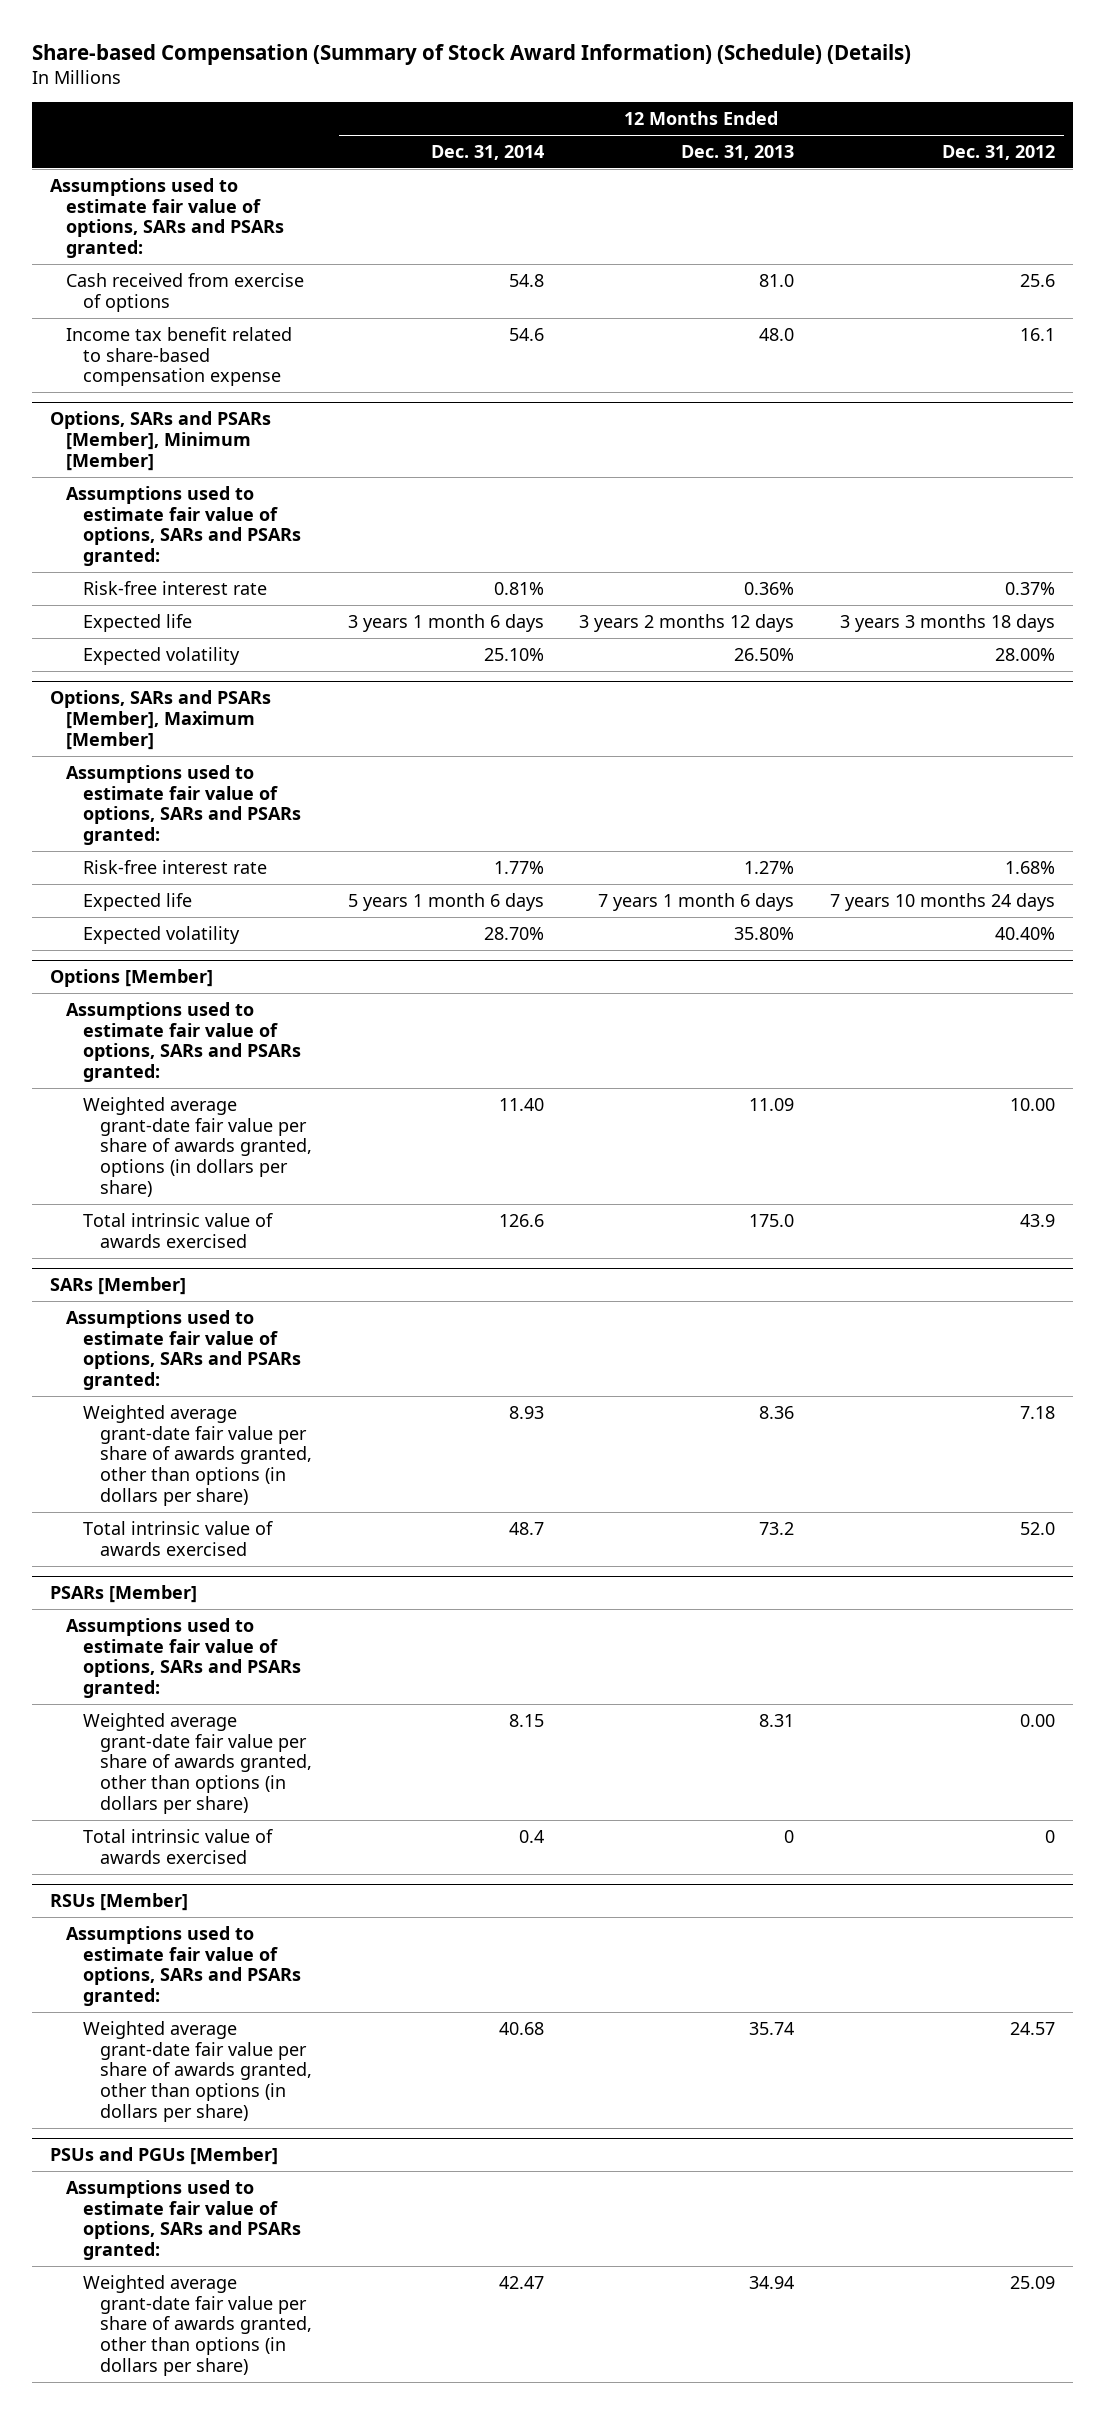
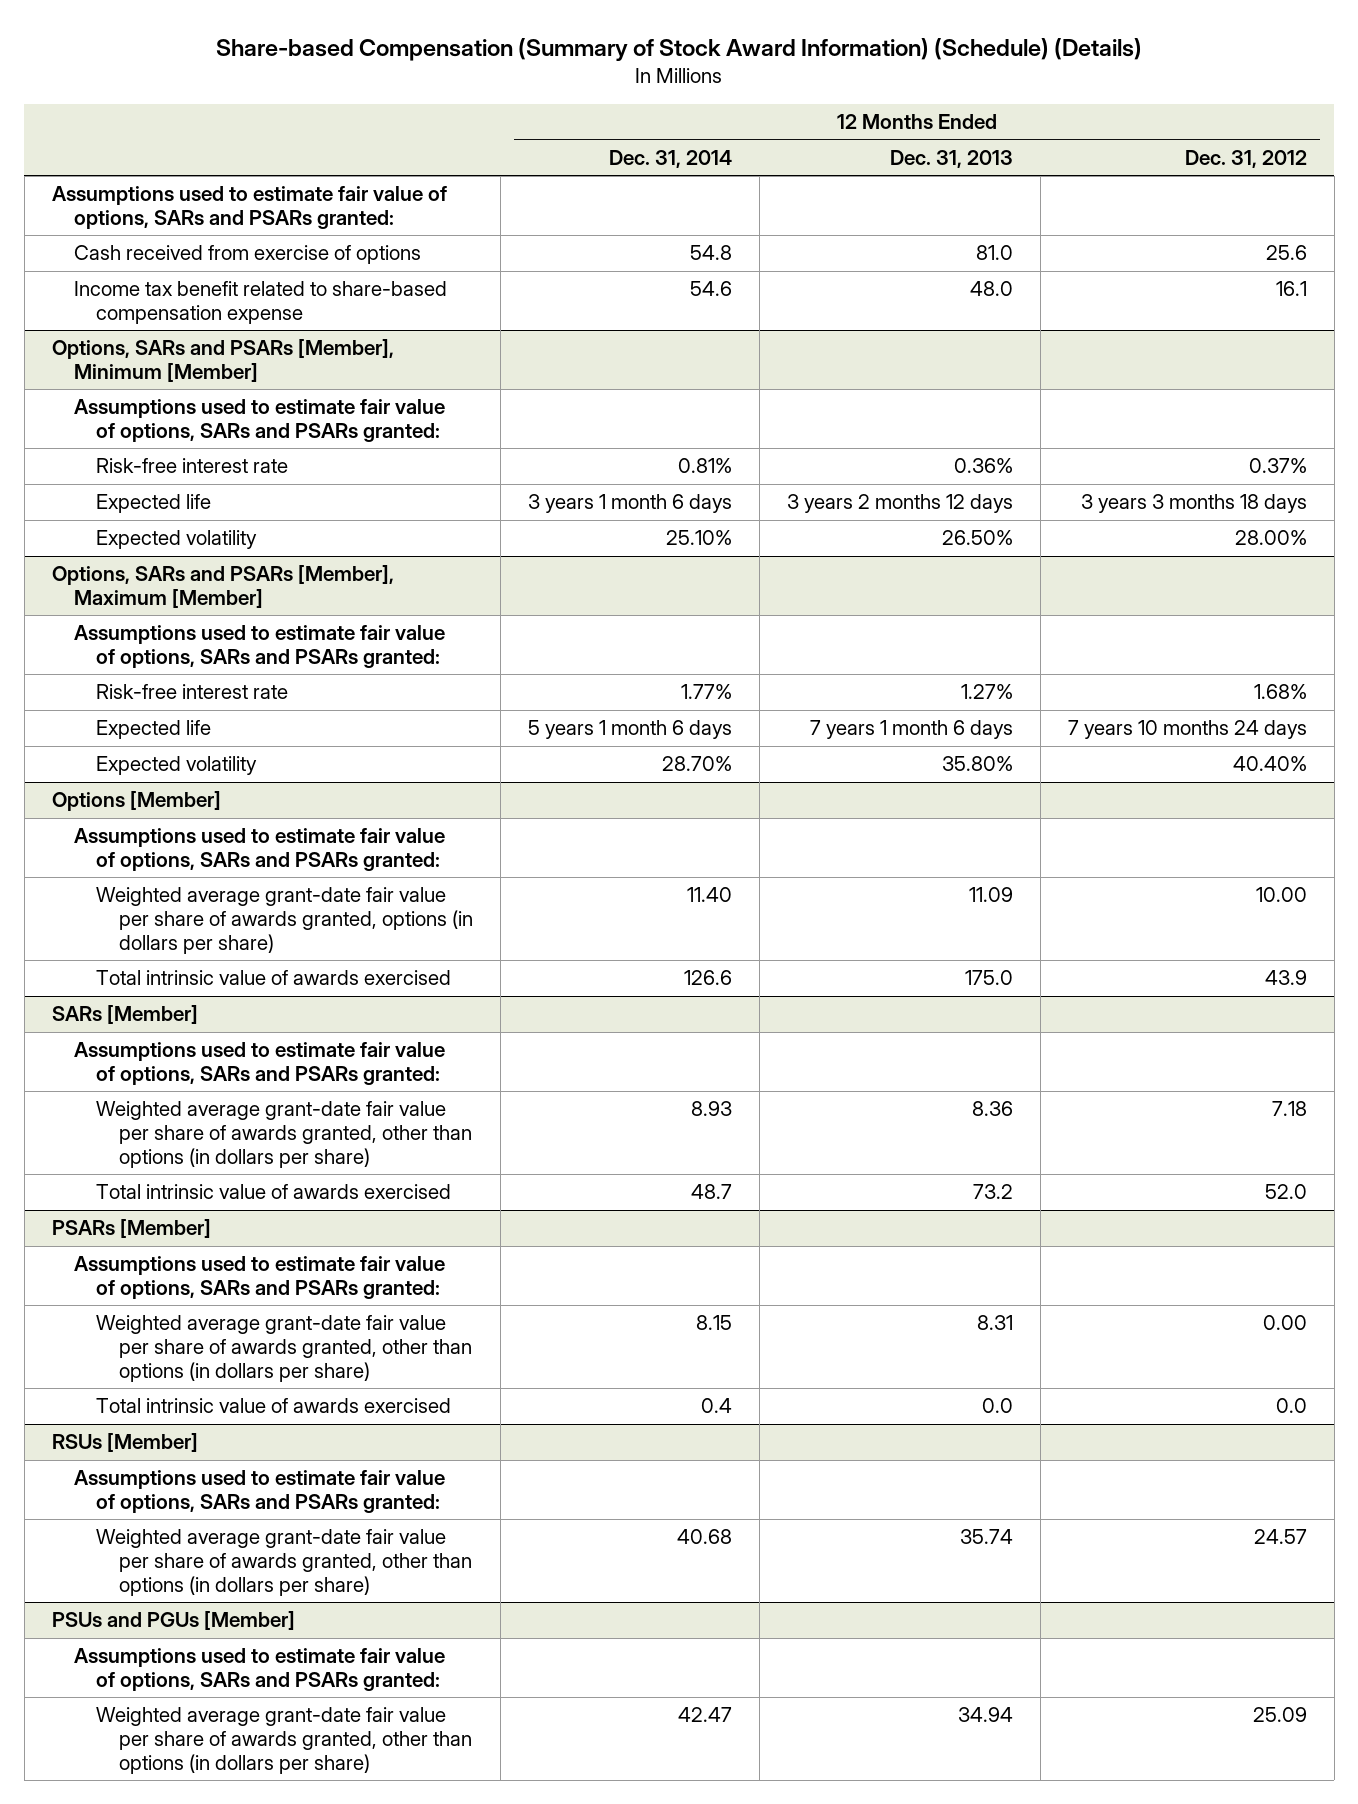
@ PSARs [Member]
- Total intrinsic value of awards exercised | 0.4 | 0 | 0
+ Total intrinsic value of awards exercised | 0.4 | 0.0 | 0.0

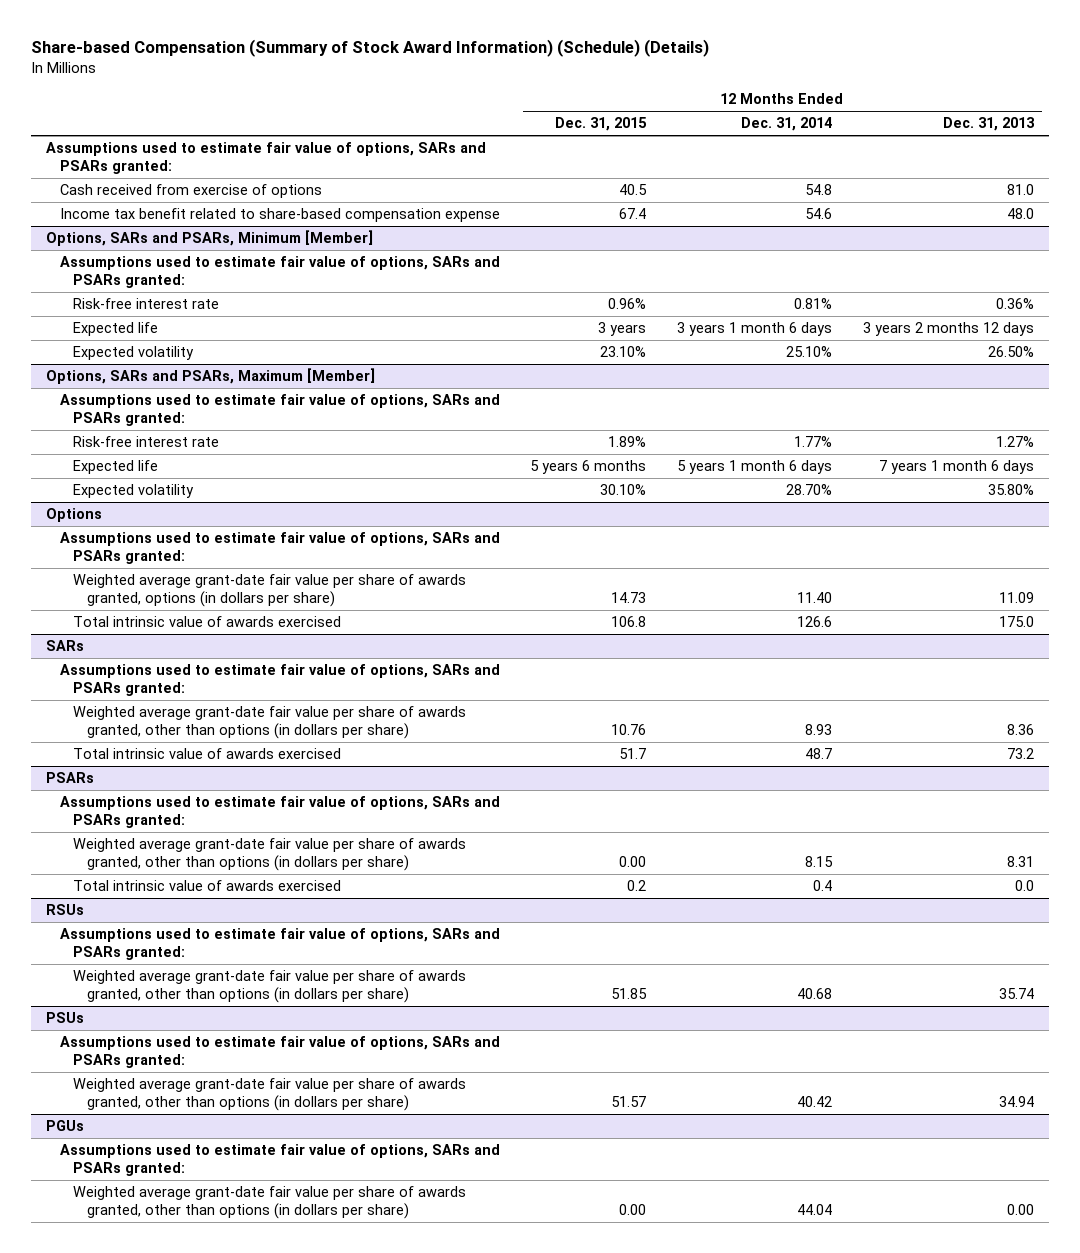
- | 12 Months Ended Dec. 31, 2014 | 12 Months Ended Dec. 31, 2013 | 12 Months Ended Dec. 31, 2012
+ | 12 Months Ended Dec. 31, 2015 | 12 Months Ended Dec. 31, 2014 | 12 Months Ended Dec. 31, 2013
- Options, SARs and PSARs [Member], Minimum [Member]
+ Options, SARs and PSARs, Minimum [Member]
- Options, SARs and PSARs [Member], Maximum [Member]
+ Options, SARs and PSARs, Maximum [Member]
- Options [Member]
+ Options
- SARs [Member]
+ SARs
- PSARs [Member]
+ PSARs
- RSUs [Member]
+ RSUs
- PSUs and PGUs [Member]
+ PSUs
- Weighted average grant-date fair value per share of awards granted, other than options (in dollars per share) | 42.47 | 34.94 | 25.09
+ Weighted average grant-date fair value per share of awards granted, other than options (in dollars per share) | 51.57 | 40.42 | 34.94
+ PGUs
+ Assumptions used to estimate fair value of options, SARs and PSARs granted:
+ Weighted average grant-date fair value per share of awards granted, other than options (in dollars per share) | 0.00 | 44.04 | 0.00

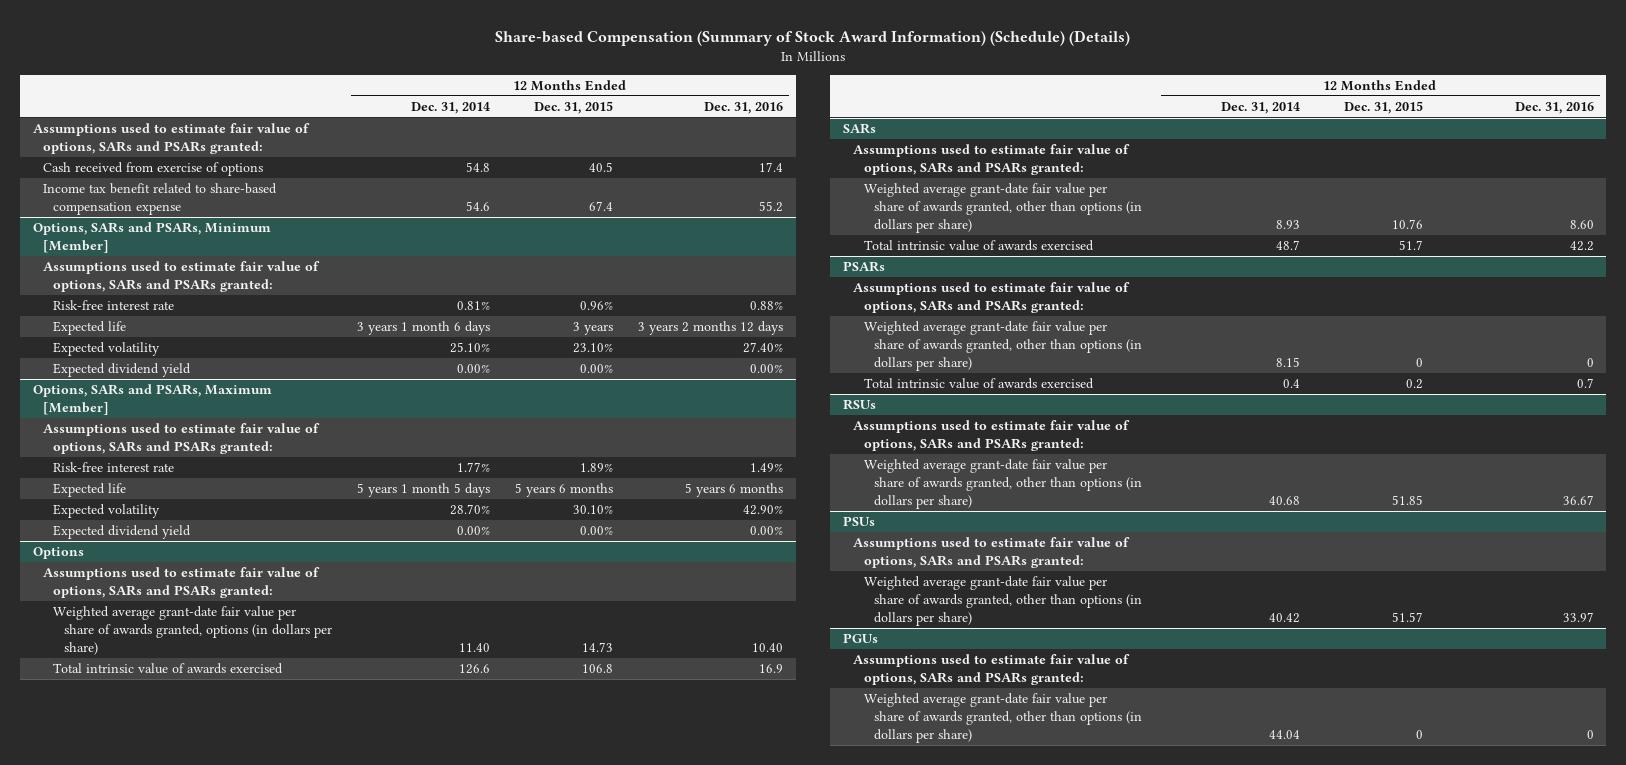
- | 12 Months Ended Dec. 31, 2015 | 12 Months Ended Dec. 31, 2014 | 12 Months Ended Dec. 31, 2013
+ | 12 Months Ended Dec. 31, 2014 | 12 Months Ended Dec. 31, 2015 | 12 Months Ended Dec. 31, 2016
@ Options, SARs and PSARs, Minimum [Member]
+ Expected dividend yield | 0.00% | 0.00% | 0.00%
@ Options, SARs and PSARs, Maximum [Member]
- Expected life | 5 years 6 months | 5 years 1 month 6 days | 7 years 1 month 6 days
+ Expected life | 5 years 1 month 5 days | 5 years 6 months | 5 years 6 months
+ Expected dividend yield | 0.00% | 0.00% | 0.00%
@ PSARs
- Weighted average grant-date fair value per share of awards granted, other than options (in dollars per share) | 0.00 | 8.15 | 8.31
+ Weighted average grant-date fair value per share of awards granted, other than options (in dollars per share) | 8.15 | 0 | 0
@ PGUs
- Weighted average grant-date fair value per share of awards granted, other than options (in dollars per share) | 0.00 | 44.04 | 0.00
+ Weighted average grant-date fair value per share of awards granted, other than options (in dollars per share) | 44.04 | 0 | 0

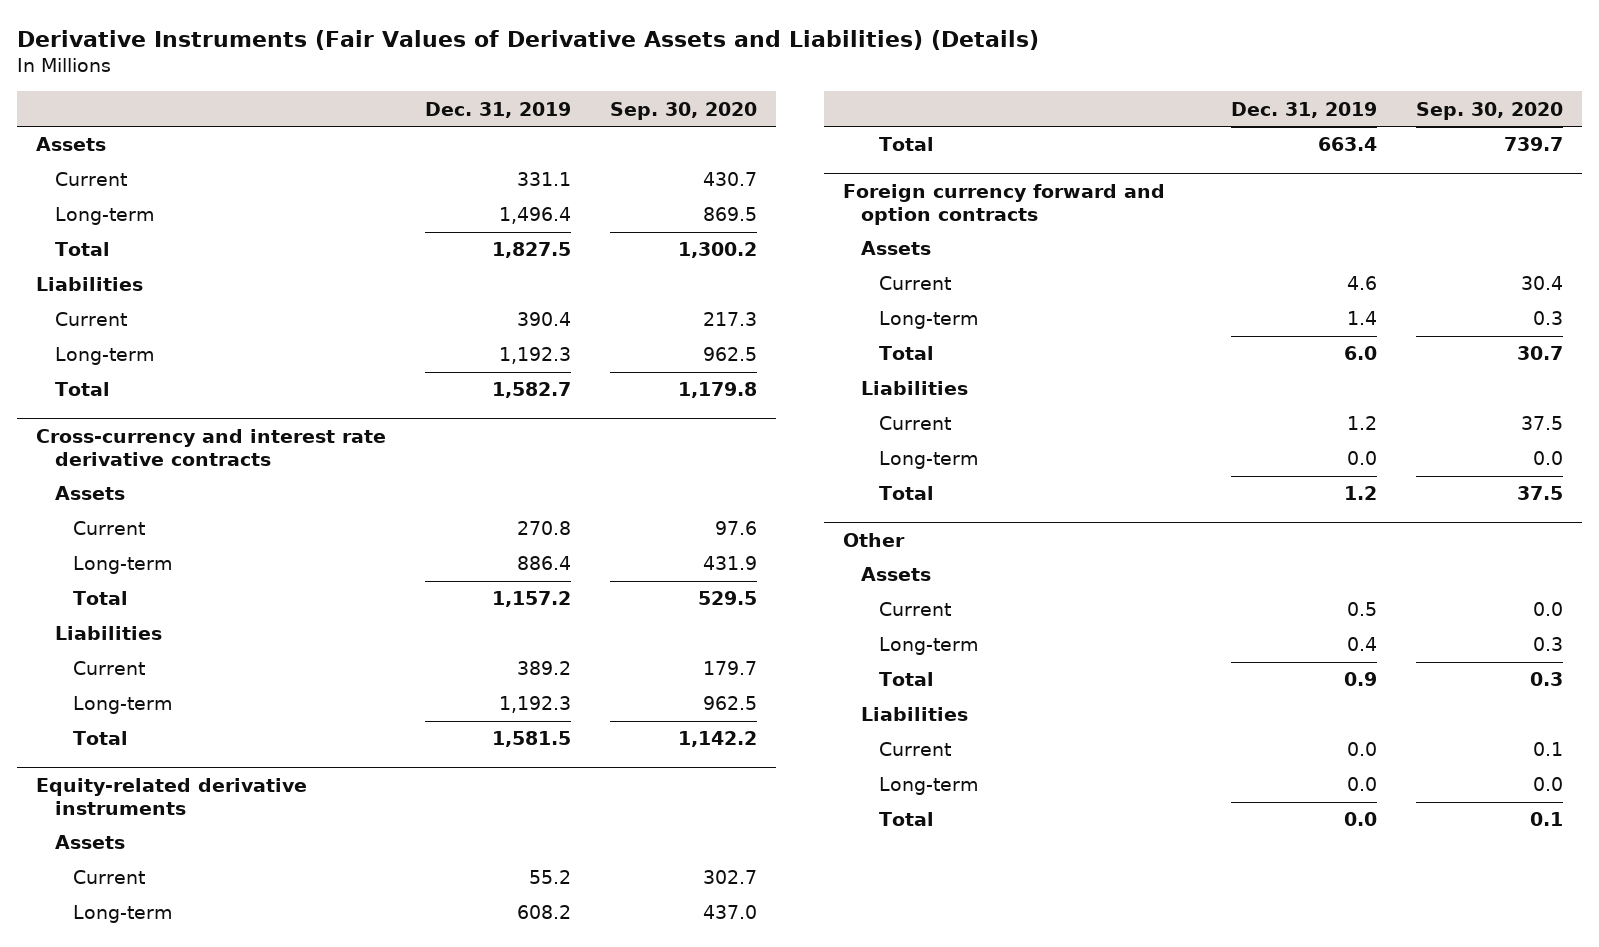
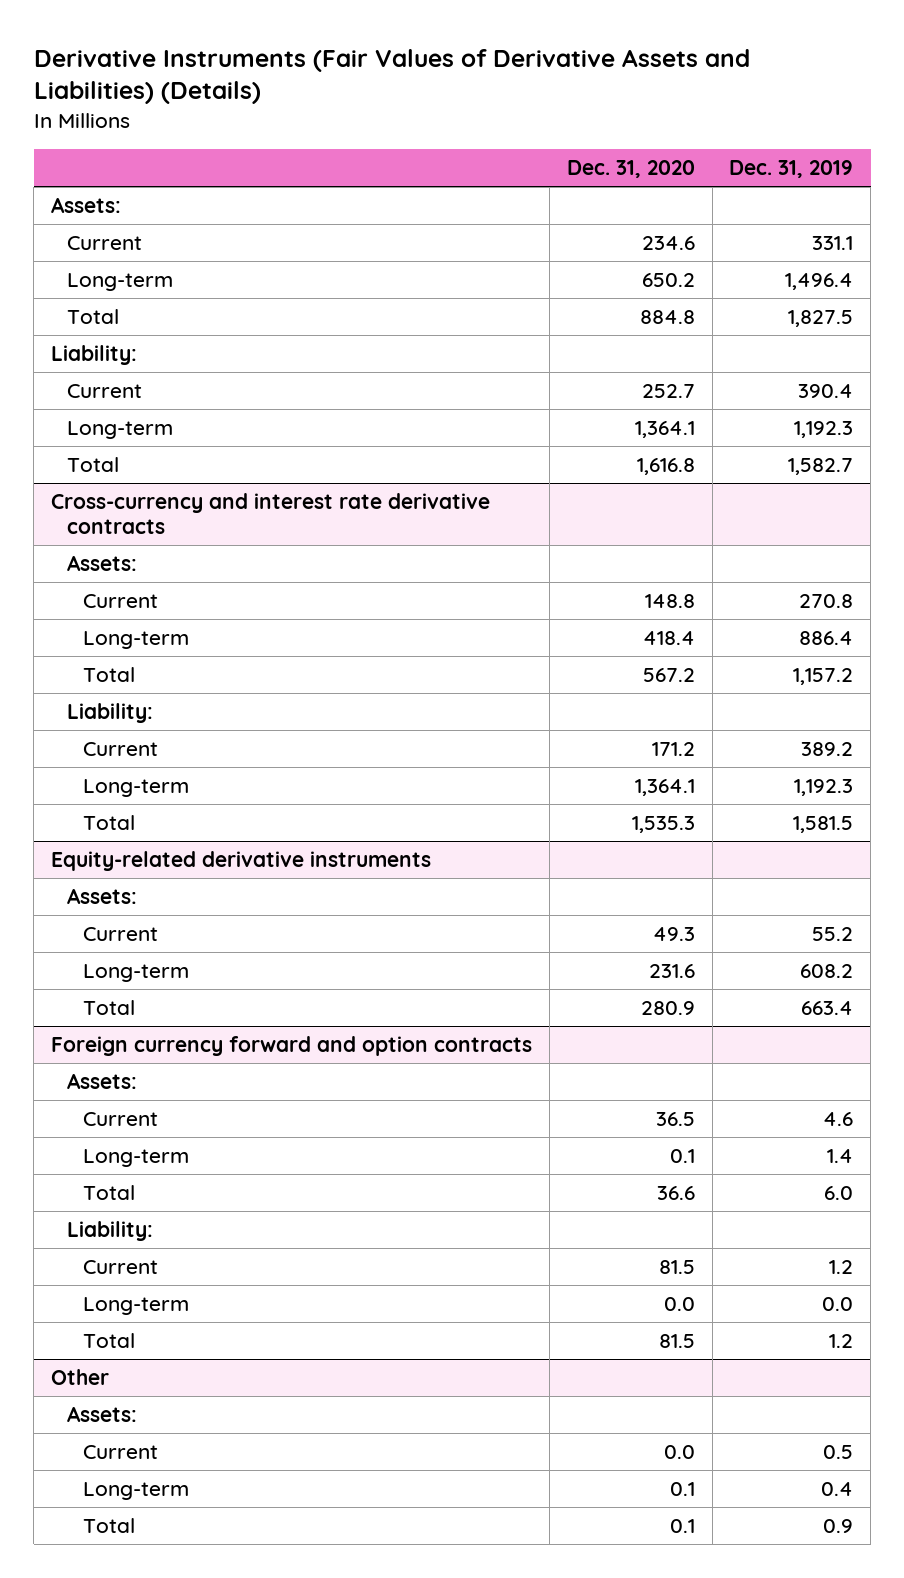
- | Dec. 31, 2019 | Sep. 30, 2020
+ | Dec. 31, 2020 | Dec. 31, 2019
- Assets
+ Assets:
- Liabilities
+ Liability:
@ Cross-currency and interest rate derivative contracts
- Assets
+ Assets:
- Liabilities
+ Liability:
@ Equity-related derivative instruments
- Assets
+ Assets:
@ Foreign currency forward and option contracts
- Assets
+ Assets:
- Liabilities
+ Liability:
@ Other
- Assets
+ Assets:
- Liabilities
- Current | 0.0 | 0.1
- Long-term | 0.0 | 0.0
- Total | 0.0 | 0.1

